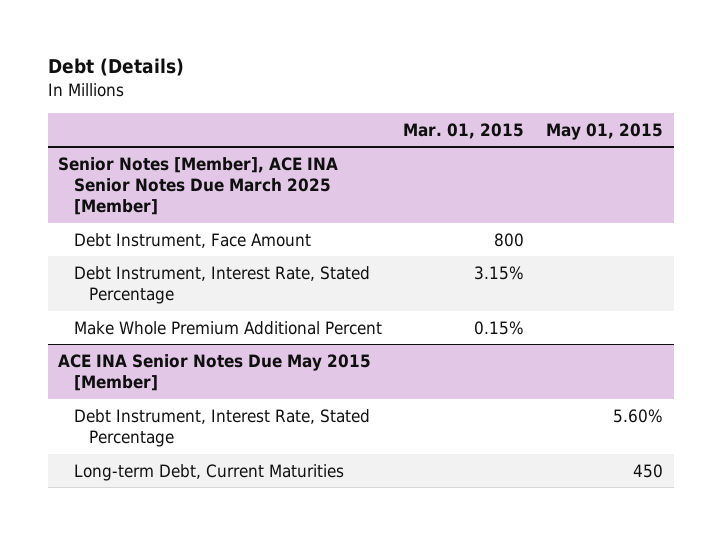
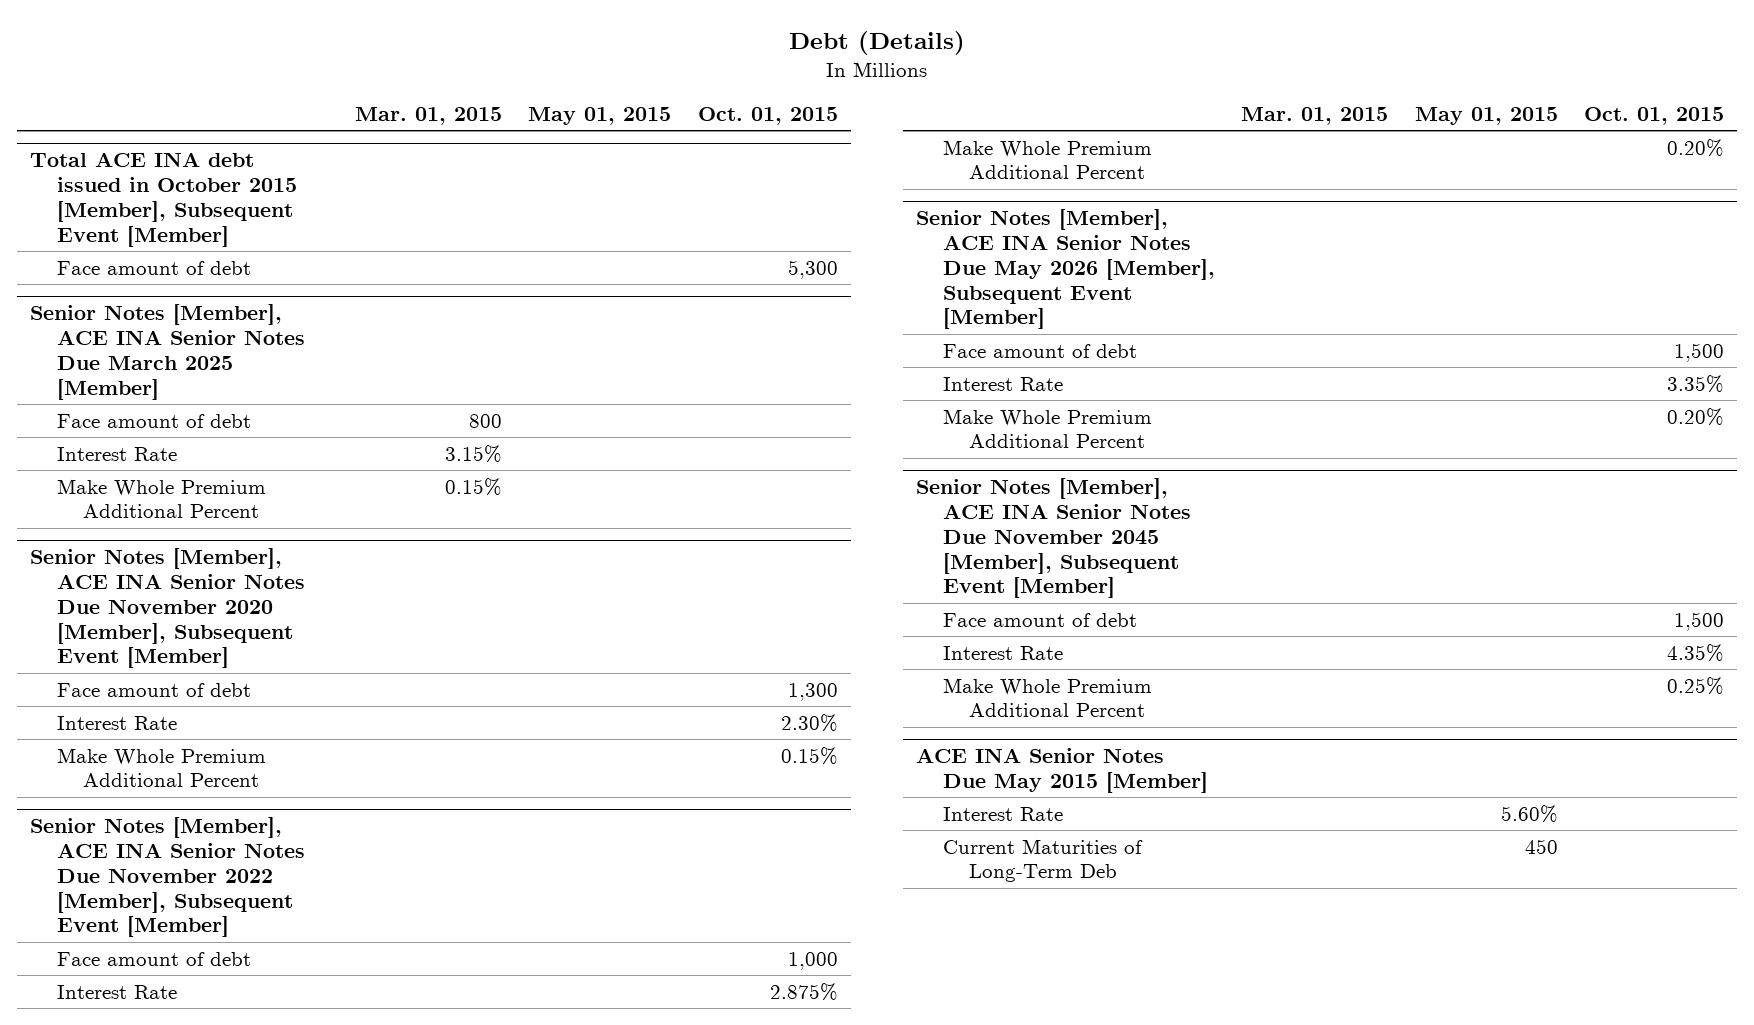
- | Mar. 01, 2015 | May 01, 2015
+ | Mar. 01, 2015 | May 01, 2015 | Oct. 01, 2015
+ Total ACE INA debt issued in October 2015 [Member], Subsequent Event [Member]
+ Face amount of debt | | | 5,300
@ Senior Notes [Member], ACE INA Senior Notes Due March 2025 [Member]
- Debt Instrument, Face Amount | 800 |
- Debt Instrument, Interest Rate, Stated Percentage | 3.15% |
+ Face amount of debt | 800 | |
+ Interest Rate | 3.15% | |
+ Senior Notes [Member], ACE INA Senior Notes Due November 2020 [Member], Subsequent Event [Member]
+ Face amount of debt | | | 1,300
+ Interest Rate | | | 2.30%
+ Make Whole Premium Additional Percent | | | 0.15%
+ Senior Notes [Member], ACE INA Senior Notes Due November 2022 [Member], Subsequent Event [Member]
+ Face amount of debt | | | 1,000
+ Interest Rate | | | 2.875%
+ Make Whole Premium Additional Percent | | | 0.20%
+ Senior Notes [Member], ACE INA Senior Notes Due May 2026 [Member], Subsequent Event [Member]
+ Face amount of debt | | | 1,500
+ Interest Rate | | | 3.35%
+ Make Whole Premium Additional Percent | | | 0.20%
+ Senior Notes [Member], ACE INA Senior Notes Due November 2045 [Member], Subsequent Event [Member]
+ Face amount of debt | | | 1,500
+ Interest Rate | | | 4.35%
+ Make Whole Premium Additional Percent | | | 0.25%
@ ACE INA Senior Notes Due May 2015 [Member]
- Debt Instrument, Interest Rate, Stated Percentage | | 5.60%
- Long-term Debt, Current Maturities | | 450
+ Interest Rate | | 5.60% |
+ Current Maturities of Long-Term Deb | | 450 |

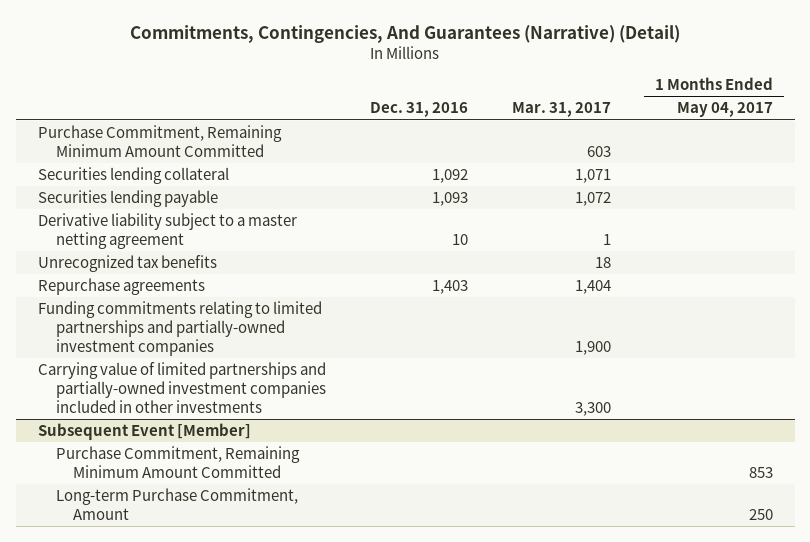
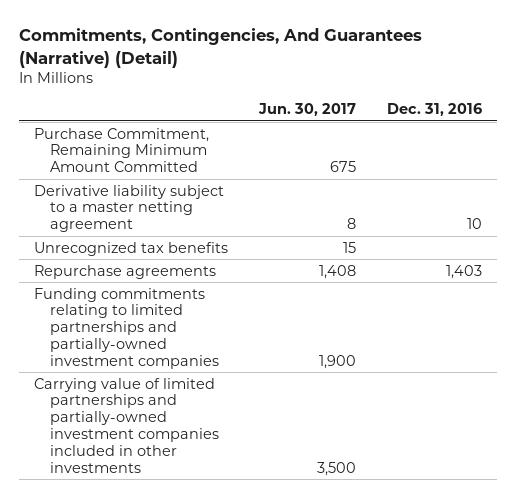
- | Dec. 31, 2016 | Mar. 31, 2017 | 1 Months Ended May 04, 2017
+ | Jun. 30, 2017 | Dec. 31, 2016
- Securities lending collateral | 1,092 | 1,071 |
- Securities lending payable | 1,093 | 1,072 |
- Subsequent Event [Member]
- Purchase Commitment, Remaining Minimum Amount Committed | | | 853
- Long-term Purchase Commitment, Amount | | | 250

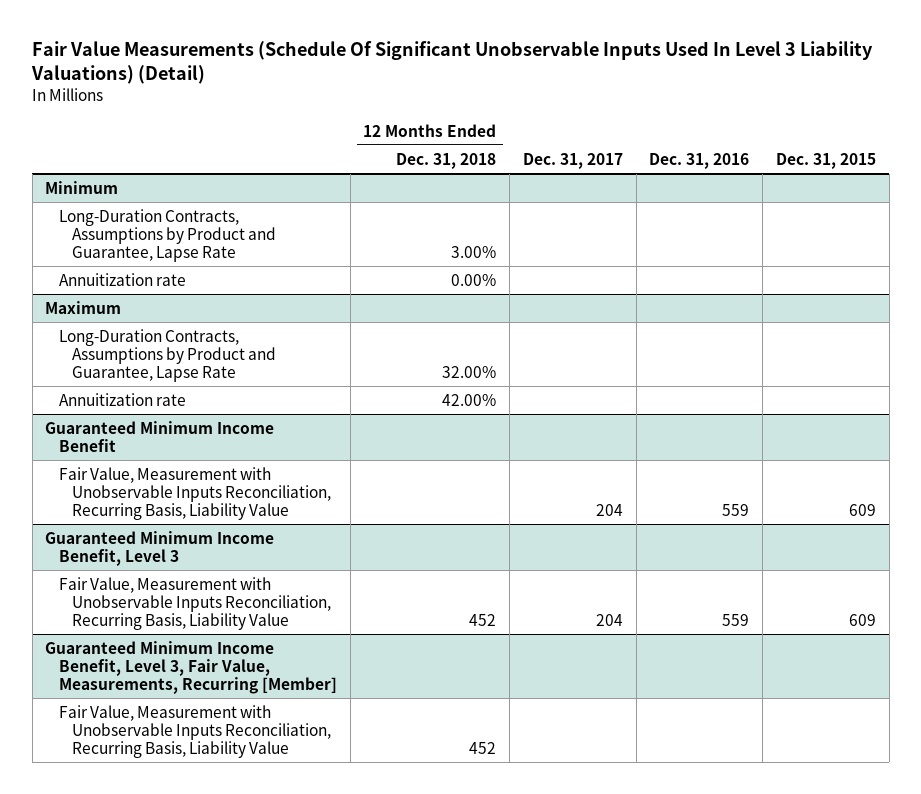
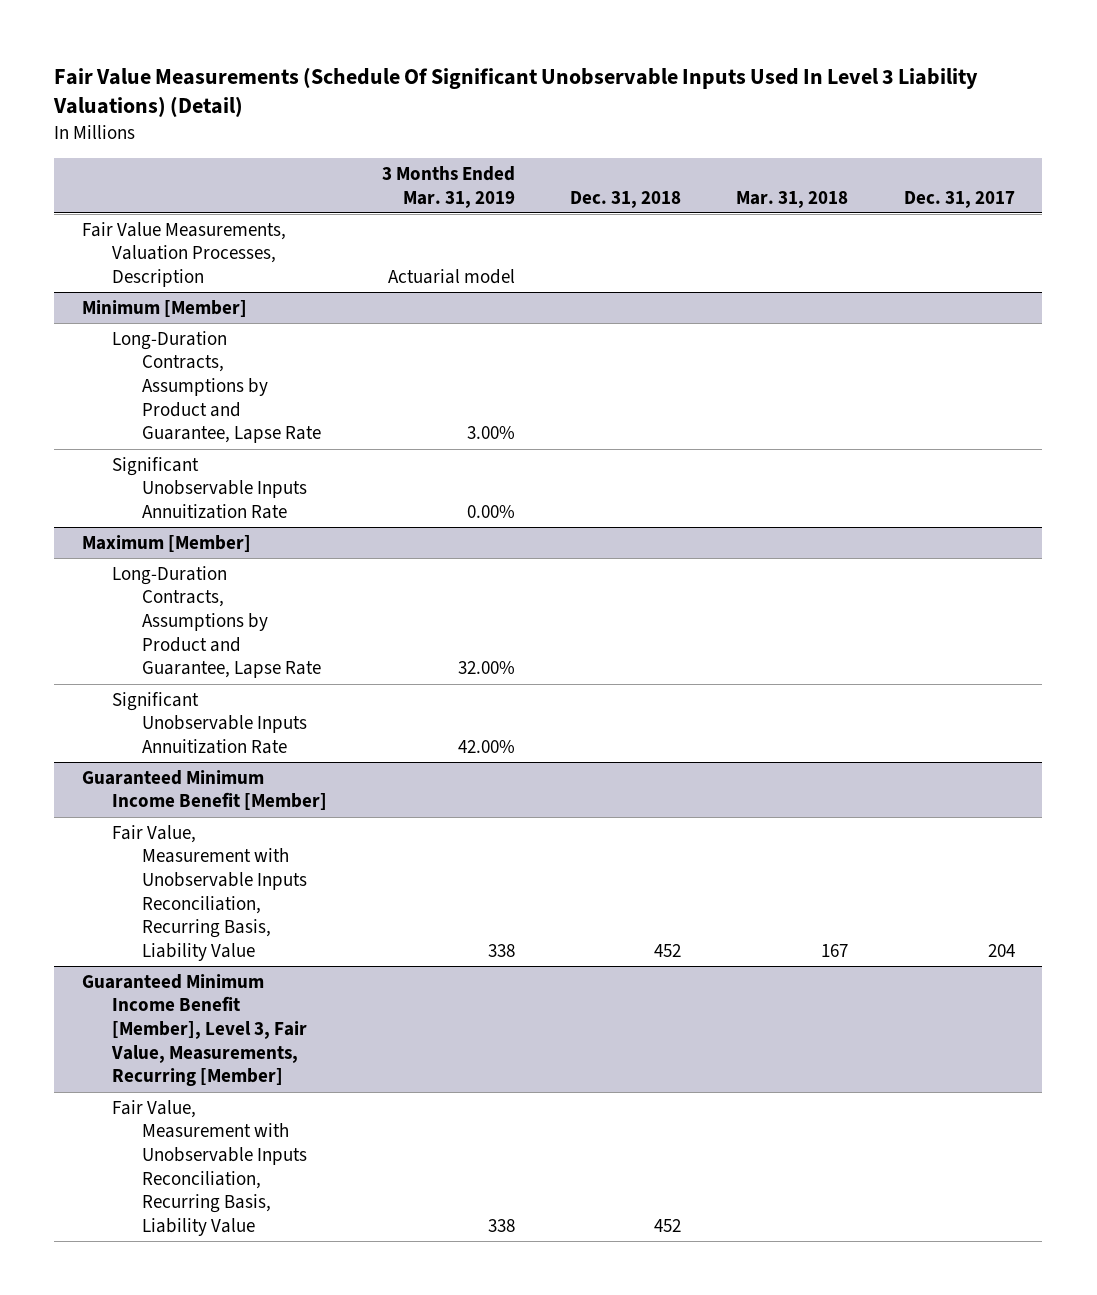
- | 12 Months Ended Dec. 31, 2018 | Dec. 31, 2017 | Dec. 31, 2016 | Dec. 31, 2015
+ | 3 Months Ended Mar. 31, 2019 | Dec. 31, 2018 | Mar. 31, 2018 | Dec. 31, 2017
- Minimum
+ Fair Value Measurements, Valuation Processes, Description | Actuarial model | | |
+ Minimum [Member]
- Annuitization rate | 0.00% | | |
- Maximum
+ Significant Unobservable Inputs Annuitization Rate | 0.00% | | |
+ Maximum [Member]
- Annuitization rate | 42.00% | | |
- Guaranteed Minimum Income Benefit
+ Significant Unobservable Inputs Annuitization Rate | 42.00% | | |
+ Guaranteed Minimum Income Benefit [Member]
- Guaranteed Minimum Income Benefit, Level 3
- Fair Value, Measurement with Unobservable Inputs Reconciliation, Recurring Basis, Liability Value | 452 | 204 | 559 | 609
- Guaranteed Minimum Income Benefit, Level 3, Fair Value, Measurements, Recurring [Member]
+ Guaranteed Minimum Income Benefit [Member], Level 3, Fair Value, Measurements, Recurring [Member]

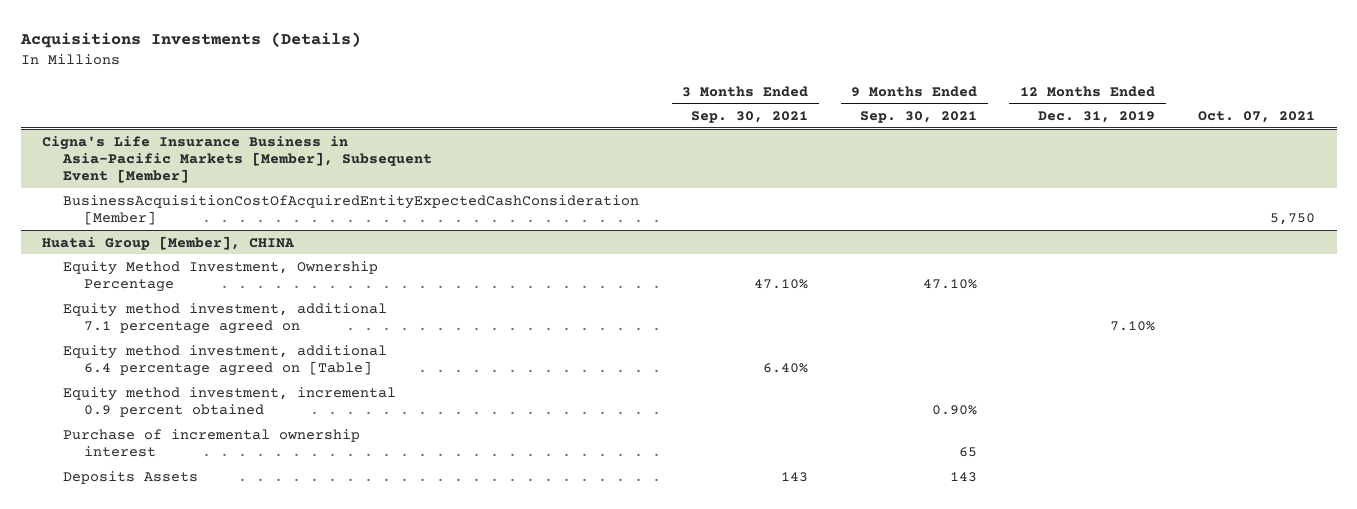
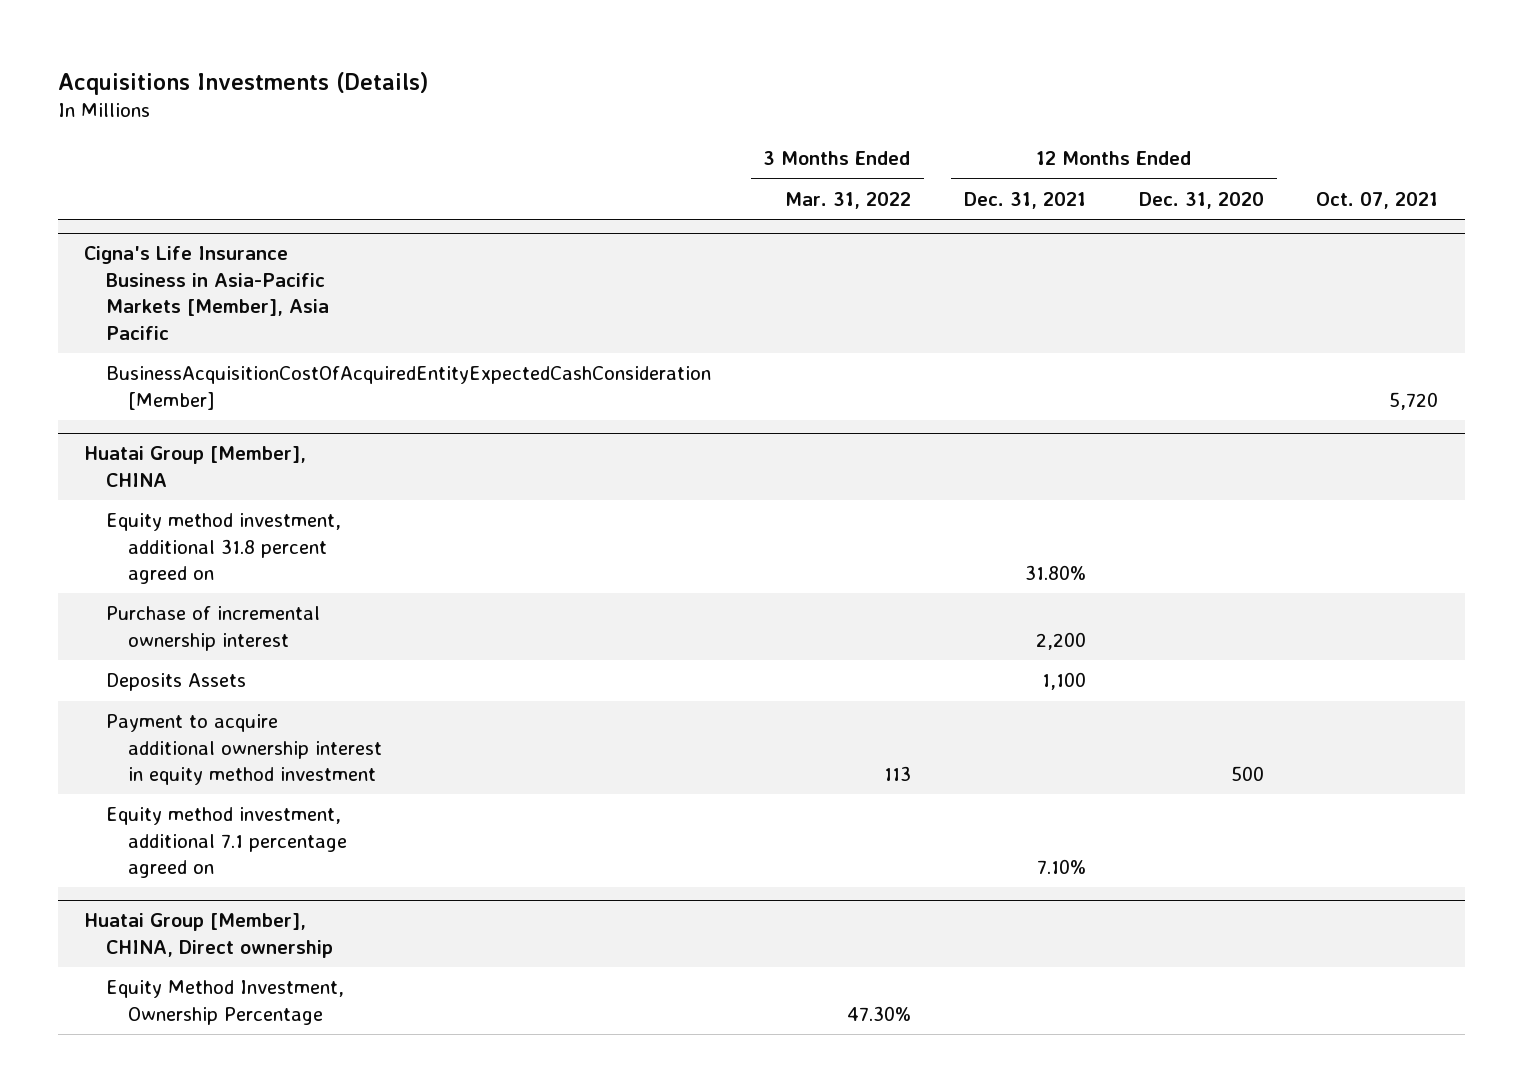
- | 3 Months Ended Sep. 30, 2021 | 9 Months Ended Sep. 30, 2021 | 12 Months Ended Dec. 31, 2019 | Oct. 07, 2021
+ | 3 Months Ended Mar. 31, 2022 | 12 Months Ended Dec. 31, 2021 | 12 Months Ended Dec. 31, 2020 | Oct. 07, 2021
- Cigna's Life Insurance Business in Asia-Pacific Markets [Member], Subsequent Event [Member]
- BusinessAcquisitionCostOfAcquiredEntityExpectedCashConsideration [Member] | | | | 5,750
+ Cigna's Life Insurance Business in Asia-Pacific Markets [Member], Asia Pacific
+ BusinessAcquisitionCostOfAcquiredEntityExpectedCashConsideration [Member] | | | | 5,720
@ Huatai Group [Member], CHINA
- Equity Method Investment, Ownership Percentage | 47.10% | 47.10% | |
- Equity method investment, additional 6.4 percentage agreed on [Table] | 6.40% | | |
- Equity method investment, incremental 0.9 percent obtained | | 0.90% | |
+ Equity method investment, additional 31.8 percent agreed on | | 31.80% | |
+ Payment to acquire additional ownership interest in equity method investment | 113 | | 500 |
moved down: Equity method investment, additional 7.1 percentage agreed on | | 7.10% | |
+ Huatai Group [Member], CHINA, Direct ownership
+ Equity Method Investment, Ownership Percentage | 47.30% | | |

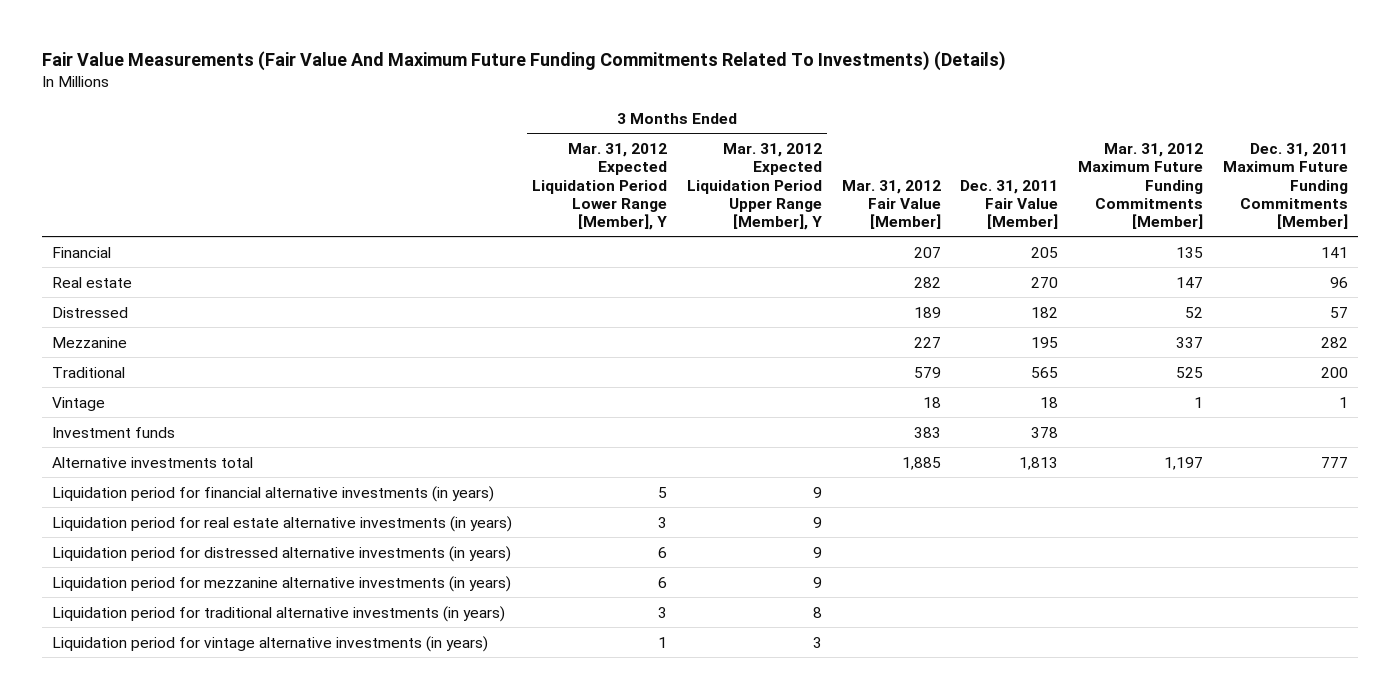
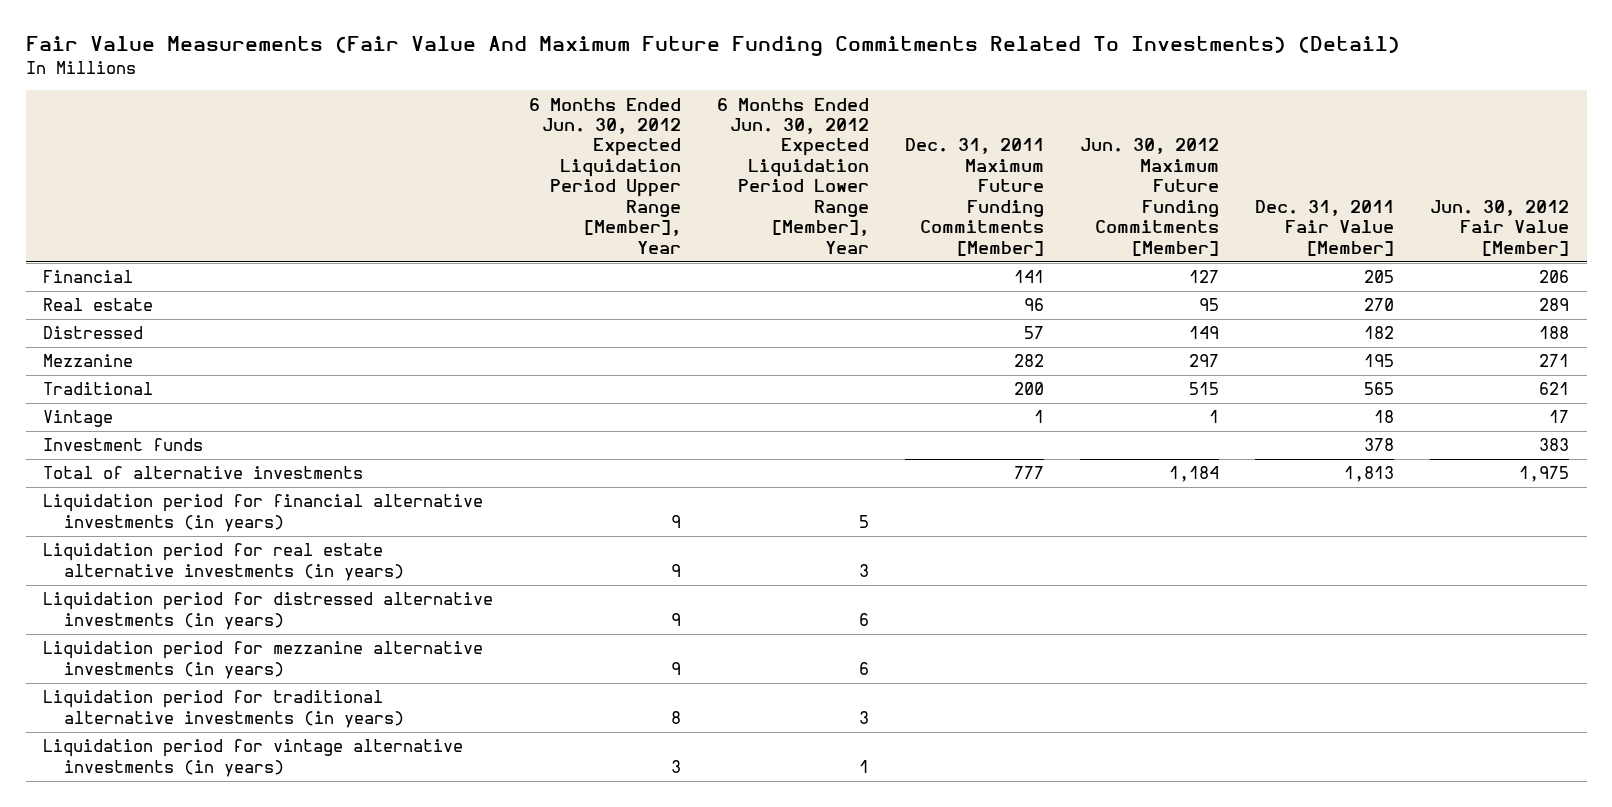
- Fair Value Measurements (Fair Value And Maximum Future Funding Commitments Related To Investments) (Details)
+ Fair Value Measurements (Fair Value And Maximum Future Funding Commitments Related To Investments) (Detail)
- | 3 Months Ended Mar. 31, 2012 Expected Liquidation Period Lower Range [Member], Y | 3 Months Ended Mar. 31, 2012 Expected Liquidation Period Upper Range [Member], Y | Mar. 31, 2012 Fair Value [Member] | Dec. 31, 2011 Fair Value [Member] | Mar. 31, 2012 Maximum Future Funding Commitments [Member] | Dec. 31, 2011 Maximum Future Funding Commitments [Member]
+ | 6 Months Ended Jun. 30, 2012 Expected Liquidation Period Upper Range [Member], Year | 6 Months Ended Jun. 30, 2012 Expected Liquidation Period Lower Range [Member], Year | Dec. 31, 2011 Maximum Future Funding Commitments [Member] | Jun. 30, 2012 Maximum Future Funding Commitments [Member] | Dec. 31, 2011 Fair Value [Member] | Jun. 30, 2012 Fair Value [Member]
- Alternative investments total | | | 1,885 | 1,813 | 1,197 | 777
+ Total of alternative investments | | | 777 | 1,184 | 1,813 | 1,975

